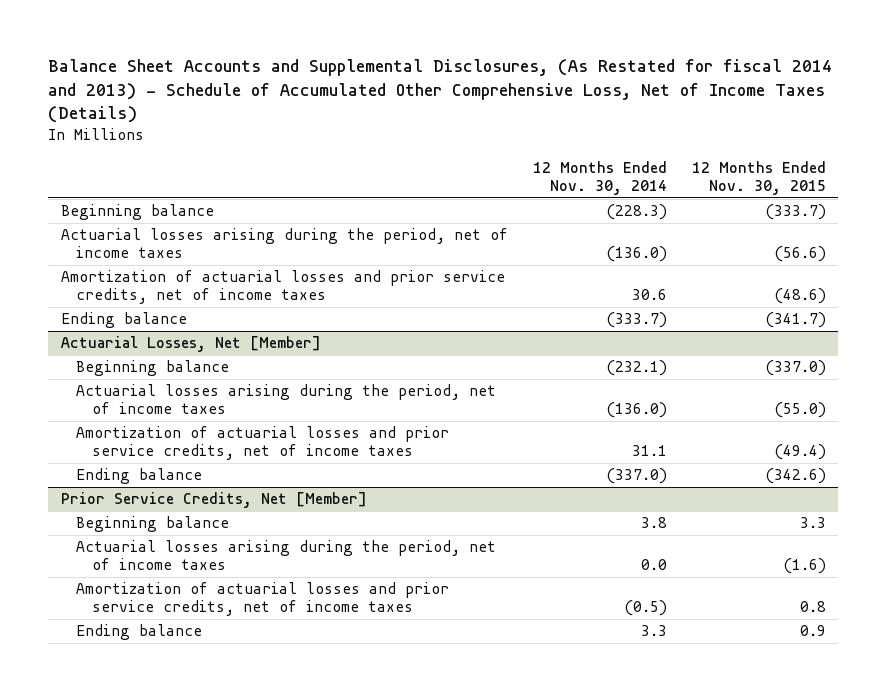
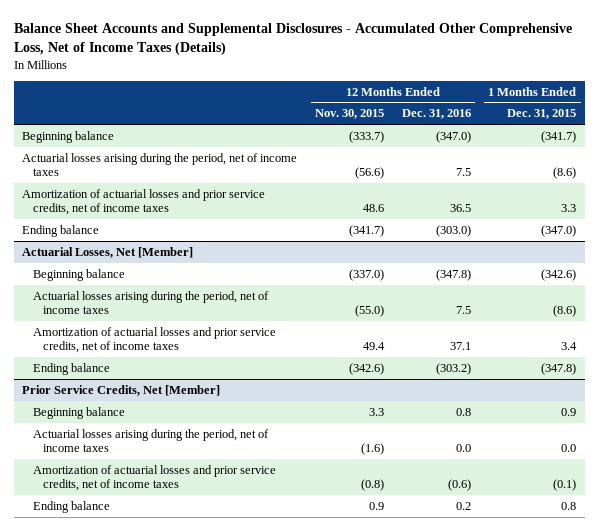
- Balance Sheet Accounts and Supplemental Disclosures, (As Restated for fiscal 2014 and 2013) - Schedule of Accumulated Other Comprehensive Loss, Net of Income Taxes (Details)
+ Balance Sheet Accounts and Supplemental Disclosures - Accumulated Other Comprehensive Loss, Net of Income Taxes (Details)
- | 12 Months Ended Nov. 30, 2014 | 12 Months Ended Nov. 30, 2015
+ | 12 Months Ended Nov. 30, 2015 | 12 Months Ended Dec. 31, 2016 | 1 Months Ended Dec. 31, 2015
- Amortization of actuarial losses and prior service credits, net of income taxes | 30.6 | (48.6)
+ Amortization of actuarial losses and prior service credits, net of income taxes | 48.6 | 36.5 | 3.3
@ Actuarial Losses, Net [Member]
- Amortization of actuarial losses and prior service credits, net of income taxes | 31.1 | (49.4)
+ Amortization of actuarial losses and prior service credits, net of income taxes | 49.4 | 37.1 | 3.4
@ Prior Service Credits, Net [Member]
- Amortization of actuarial losses and prior service credits, net of income taxes | (0.5) | 0.8
+ Amortization of actuarial losses and prior service credits, net of income taxes | (0.8) | (0.6) | (0.1)

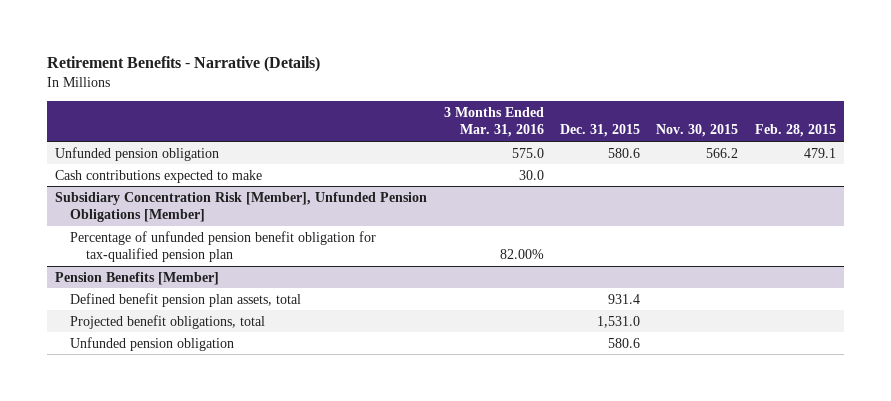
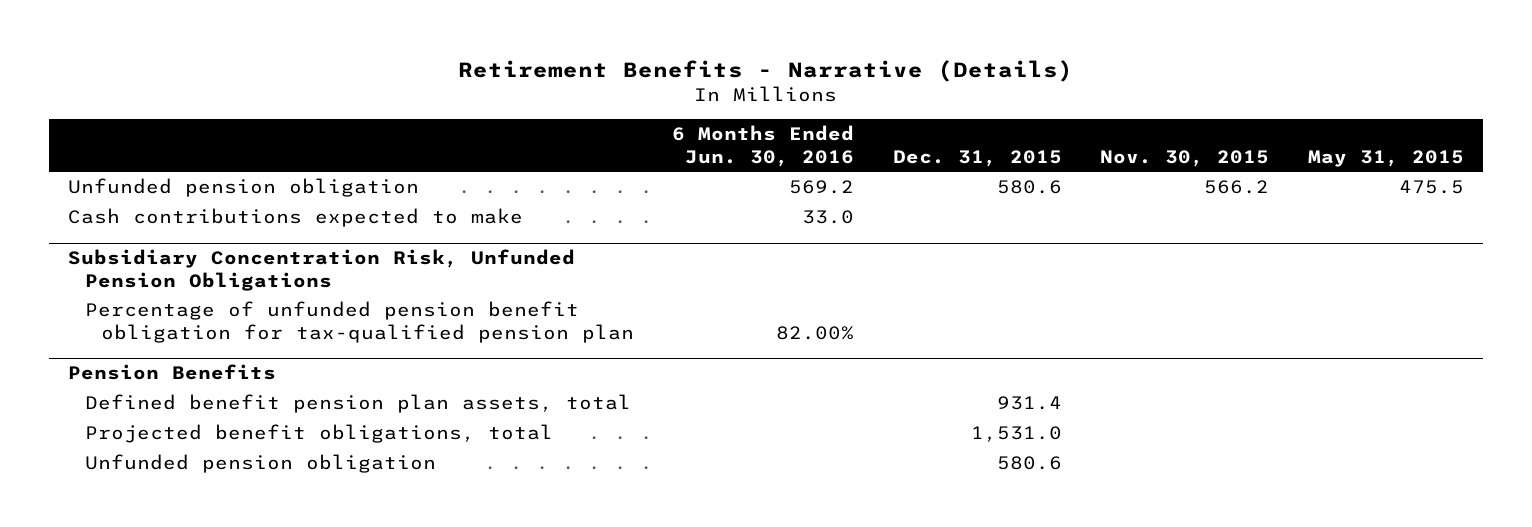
- | 3 Months Ended Mar. 31, 2016 | Dec. 31, 2015 | Nov. 30, 2015 | Feb. 28, 2015
+ | 6 Months Ended Jun. 30, 2016 | Dec. 31, 2015 | Nov. 30, 2015 | May 31, 2015
- Subsidiary Concentration Risk [Member], Unfunded Pension Obligations [Member]
+ Subsidiary Concentration Risk, Unfunded Pension Obligations
- Pension Benefits [Member]
+ Pension Benefits

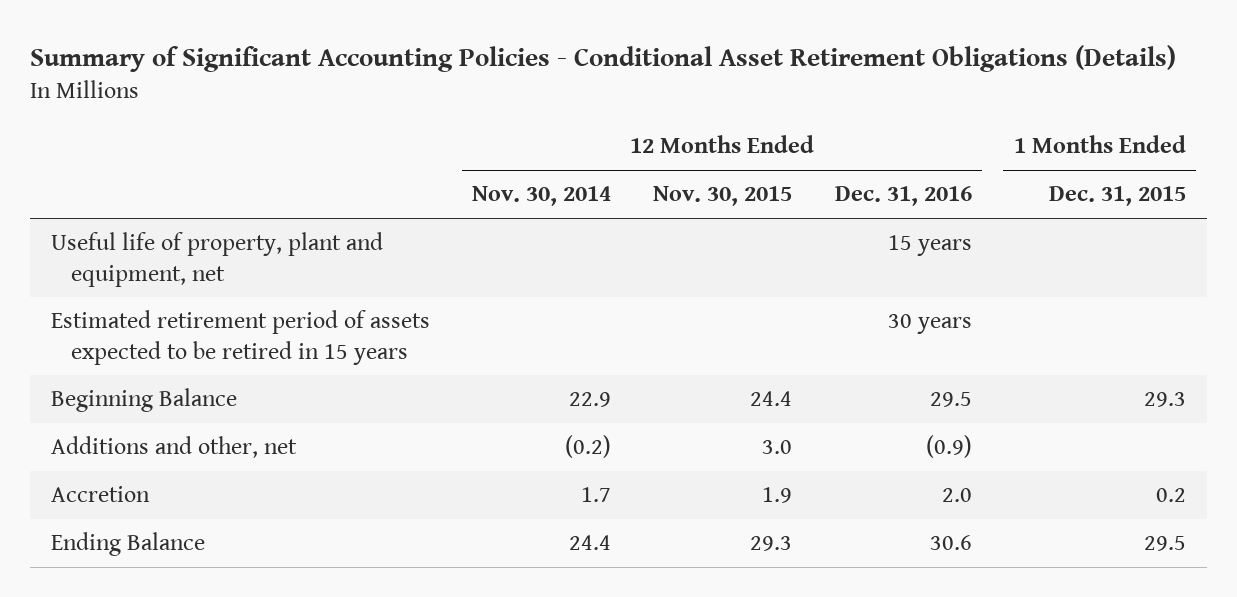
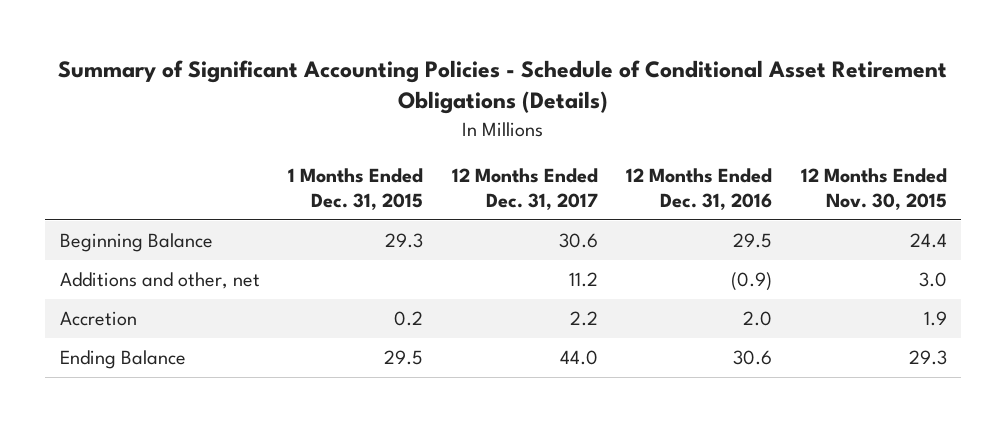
- Summary of Significant Accounting Policies - Conditional Asset Retirement Obligations (Details)
+ Summary of Significant Accounting Policies - Schedule of Conditional Asset Retirement Obligations (Details)
- | 12 Months Ended Nov. 30, 2014 | 12 Months Ended Nov. 30, 2015 | 12 Months Ended Dec. 31, 2016 | 1 Months Ended Dec. 31, 2015
+ | 1 Months Ended Dec. 31, 2015 | 12 Months Ended Dec. 31, 2017 | 12 Months Ended Dec. 31, 2016 | 12 Months Ended Nov. 30, 2015
- Useful life of property, plant and equipment, net | | | 15 years |
- Estimated retirement period of assets expected to be retired in 15 years | | | 30 years |

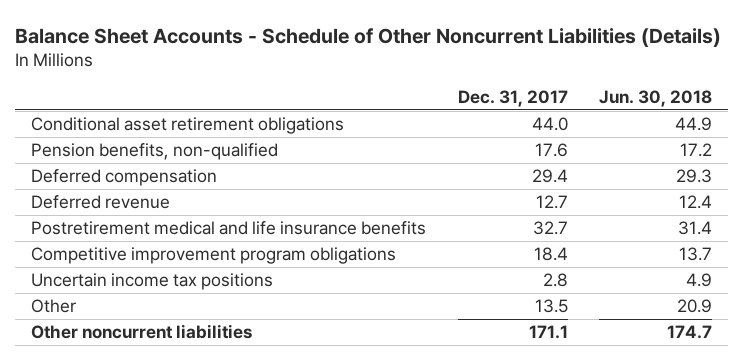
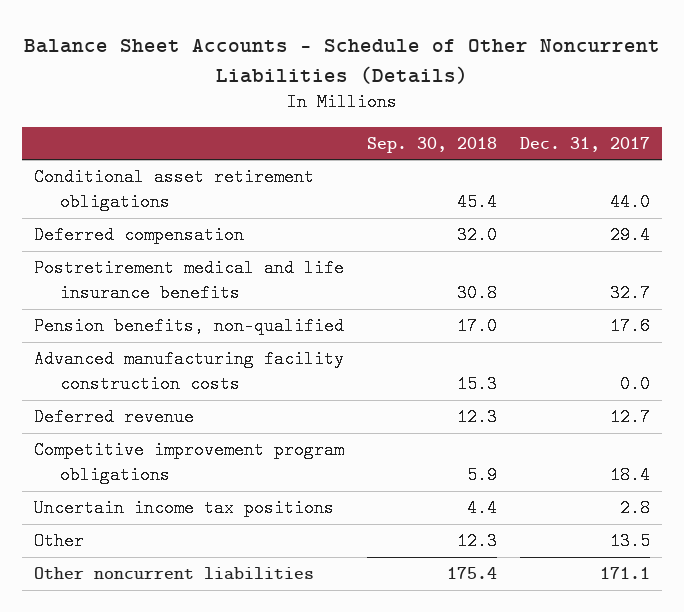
- | Dec. 31, 2017 | Jun. 30, 2018
+ | Sep. 30, 2018 | Dec. 31, 2017
moved down: Pension benefits, non-qualified | 17.0 | 17.6
+ Advanced manufacturing facility construction costs | 15.3 | 0.0
moved down: Deferred revenue | 12.3 | 12.7

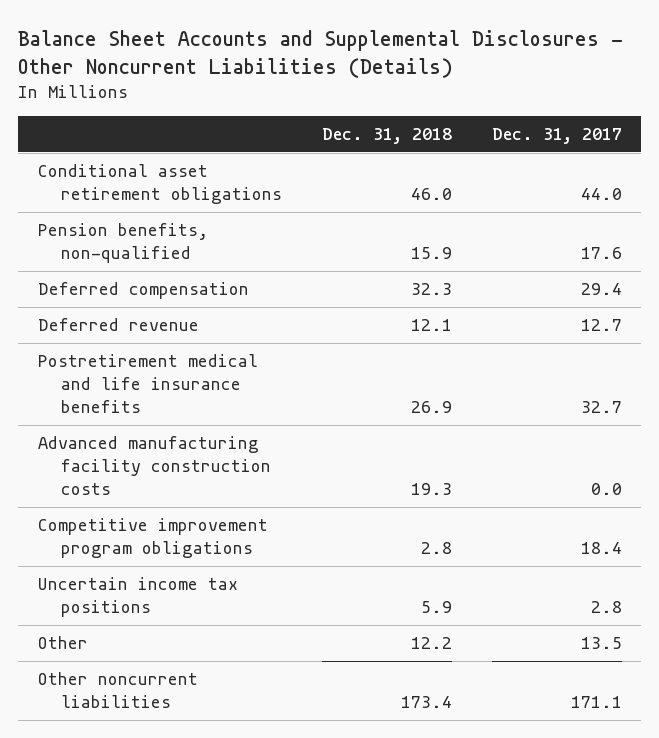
- Balance Sheet Accounts - Schedule of Other Noncurrent Liabilities (Details)
+ Balance Sheet Accounts and Supplemental Disclosures - Other Noncurrent Liabilities (Details)
- | Sep. 30, 2018 | Dec. 31, 2017
+ | Dec. 31, 2018 | Dec. 31, 2017
moved up: Pension benefits, non-qualified | 15.9 | 17.6
moved up: Deferred revenue | 12.1 | 12.7

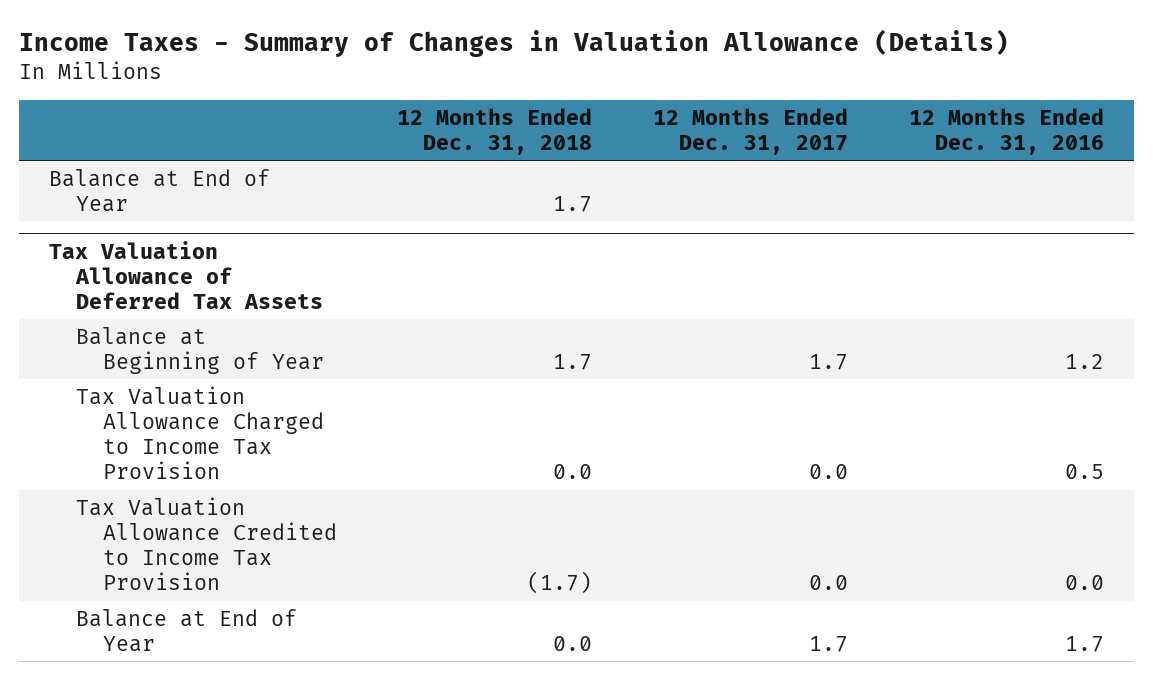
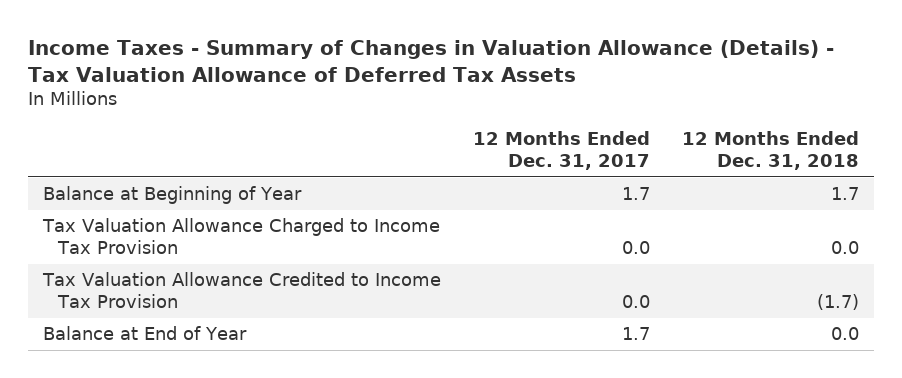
- Income Taxes - Summary of Changes in Valuation Allowance (Details)
+ Income Taxes - Summary of Changes in Valuation Allowance (Details) - Tax Valuation Allowance of Deferred Tax Assets
- | 12 Months Ended Dec. 31, 2018 | 12 Months Ended Dec. 31, 2017 | 12 Months Ended Dec. 31, 2016
+ | 12 Months Ended Dec. 31, 2017 | 12 Months Ended Dec. 31, 2018
- Balance at End of Year | 1.7 | |
- Tax Valuation Allowance of Deferred Tax Assets

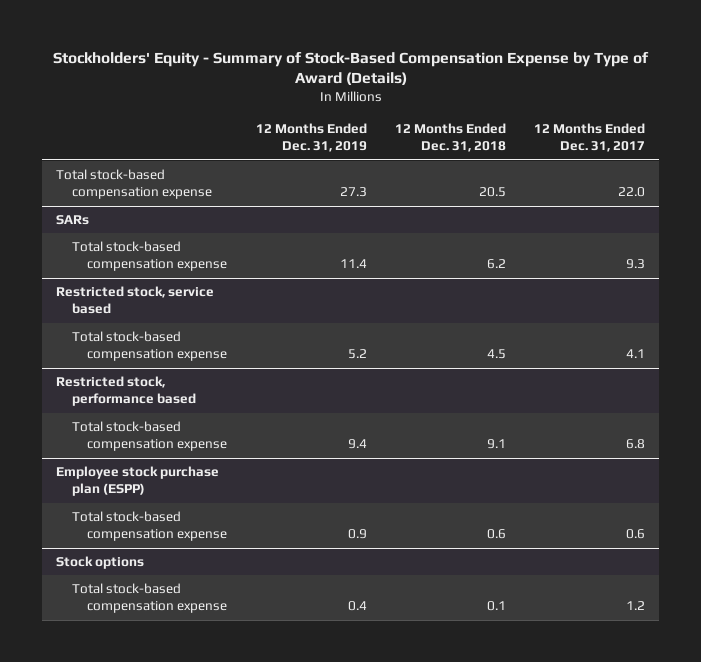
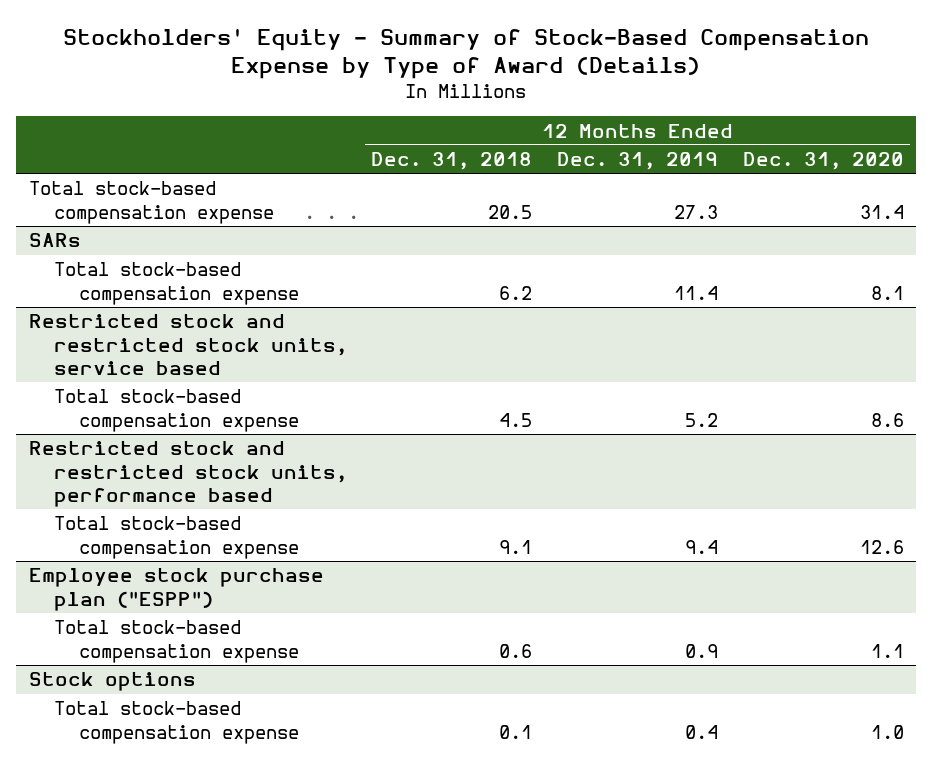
- | 12 Months Ended Dec. 31, 2019 | 12 Months Ended Dec. 31, 2018 | 12 Months Ended Dec. 31, 2017
+ | 12 Months Ended Dec. 31, 2018 | 12 Months Ended Dec. 31, 2019 | 12 Months Ended Dec. 31, 2020
- Restricted stock, service based
+ Restricted stock and restricted stock units, service based
- Restricted stock, performance based
+ Restricted stock and restricted stock units, performance based
- Employee stock purchase plan (ESPP)
+ Employee stock purchase plan ("ESPP")

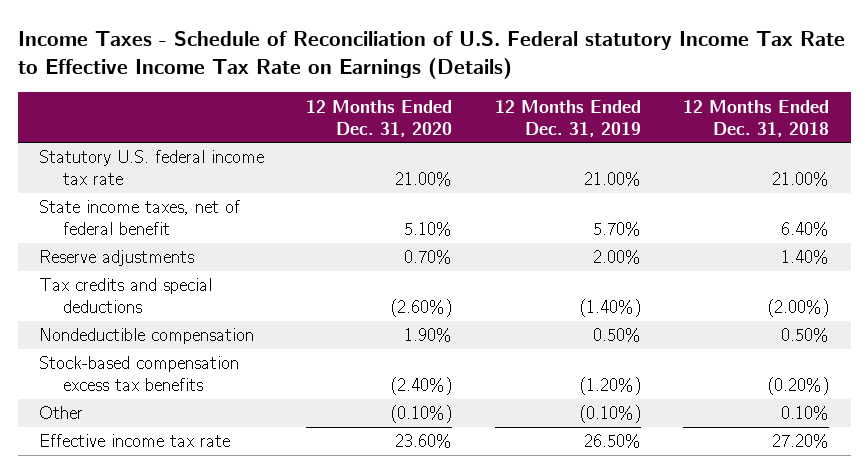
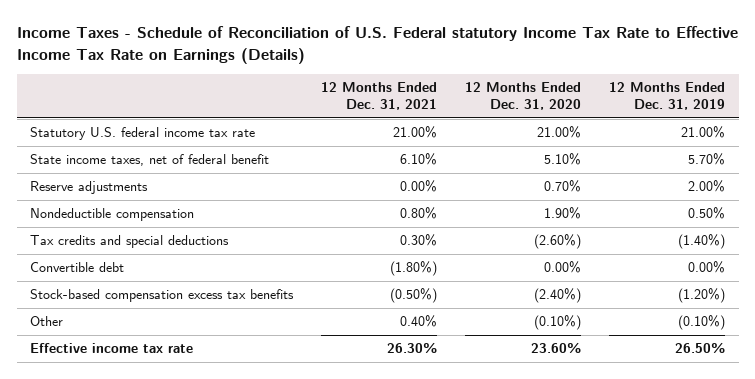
- | 12 Months Ended Dec. 31, 2020 | 12 Months Ended Dec. 31, 2019 | 12 Months Ended Dec. 31, 2018
+ | 12 Months Ended Dec. 31, 2021 | 12 Months Ended Dec. 31, 2020 | 12 Months Ended Dec. 31, 2019
moved down: Tax credits and special deductions | 0.30% | (2.60%) | (1.40%)
+ Convertible debt | (1.80%) | 0.00% | 0.00%

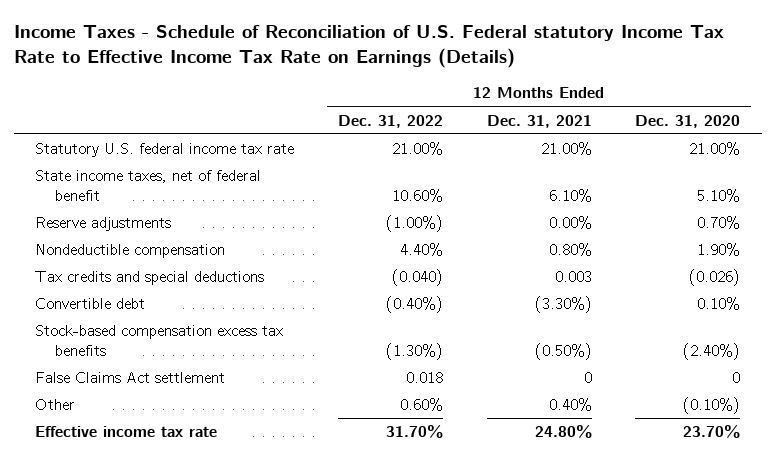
- | 12 Months Ended Dec. 31, 2021 | 12 Months Ended Dec. 31, 2020 | 12 Months Ended Dec. 31, 2019
+ | 12 Months Ended Dec. 31, 2022 | 12 Months Ended Dec. 31, 2021 | 12 Months Ended Dec. 31, 2020
- Tax credits and special deductions | 0.30% | (2.60%) | (1.40%)
- Convertible debt | (1.80%) | 0.00% | 0.00%
+ Tax credits and special deductions | (0.040) | 0.003 | (0.026)
+ Convertible debt | (0.40%) | (3.30%) | 0.10%
+ False Claims Act settlement | 0.018 | 0 | 0
- Effective income tax rate | 26.30% | 23.60% | 26.50%
+ Effective income tax rate | 31.70% | 24.80% | 23.70%

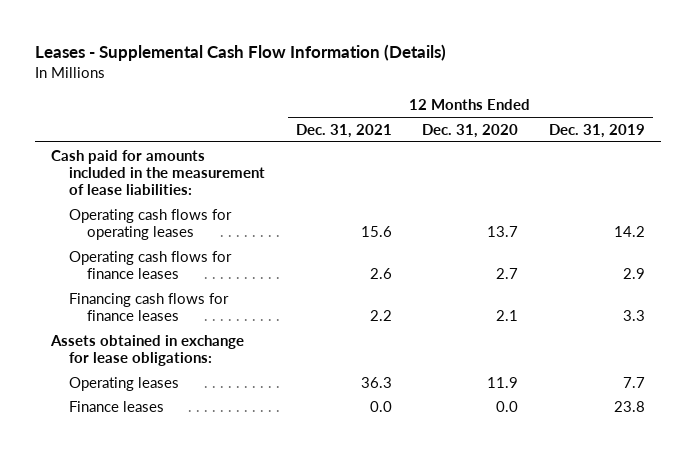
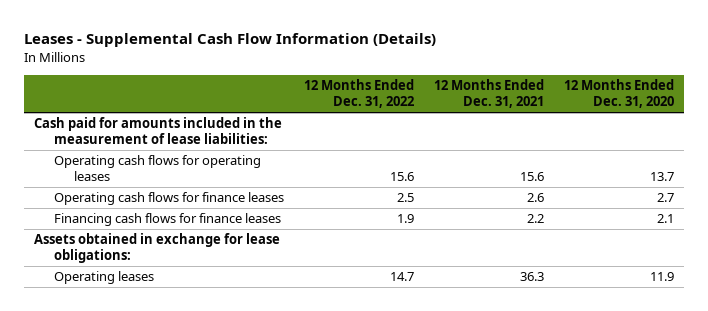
- | 12 Months Ended Dec. 31, 2021 | 12 Months Ended Dec. 31, 2020 | 12 Months Ended Dec. 31, 2019
+ | 12 Months Ended Dec. 31, 2022 | 12 Months Ended Dec. 31, 2021 | 12 Months Ended Dec. 31, 2020
- Finance leases | 0.0 | 0.0 | 23.8

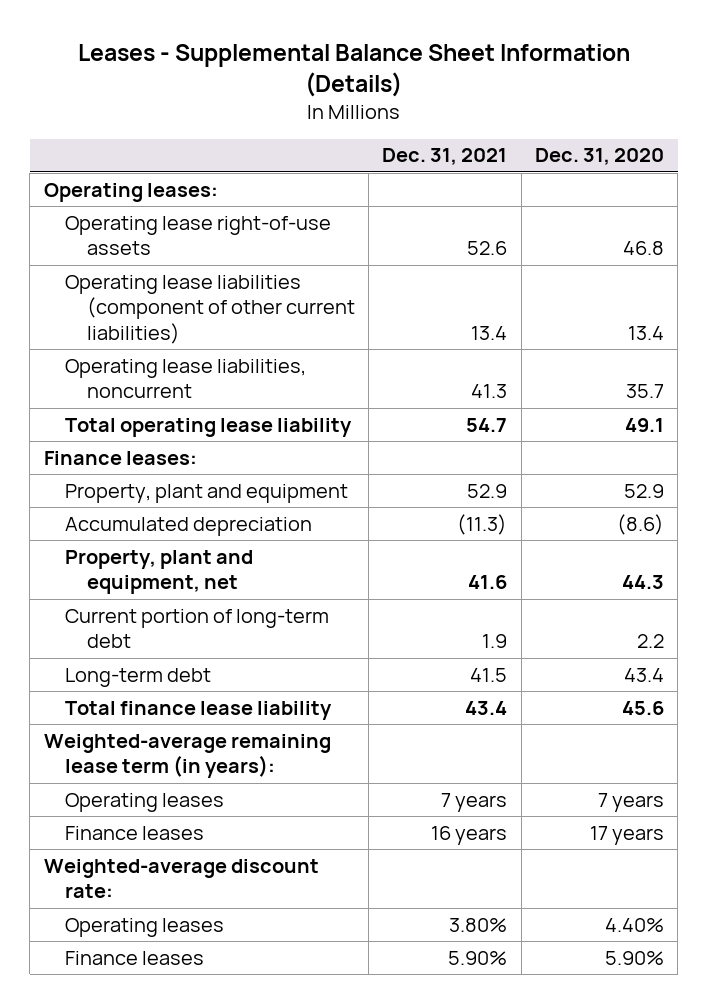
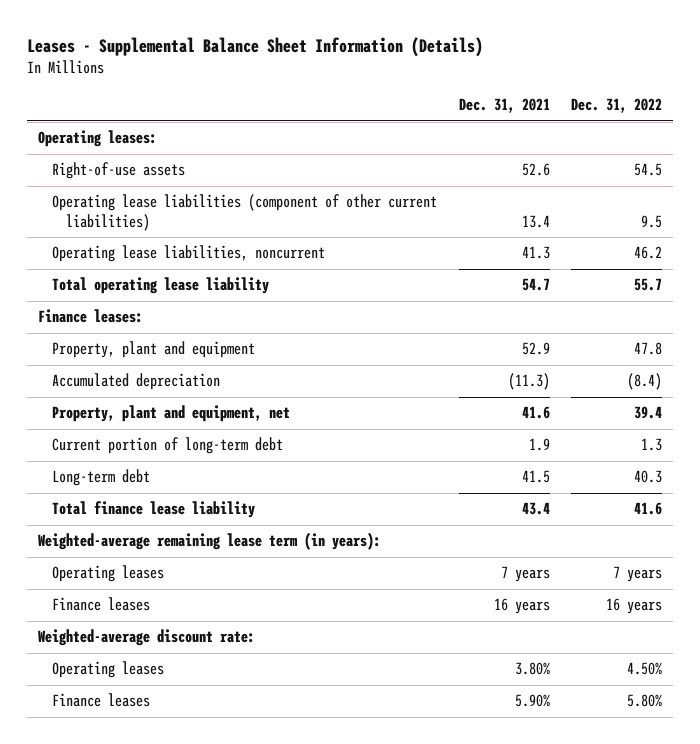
- | Dec. 31, 2021 | Dec. 31, 2020
+ | Dec. 31, 2021 | Dec. 31, 2022
- Operating lease right-of-use assets | 52.6 | 46.8
+ Right-of-use assets | 52.6 | 54.5

